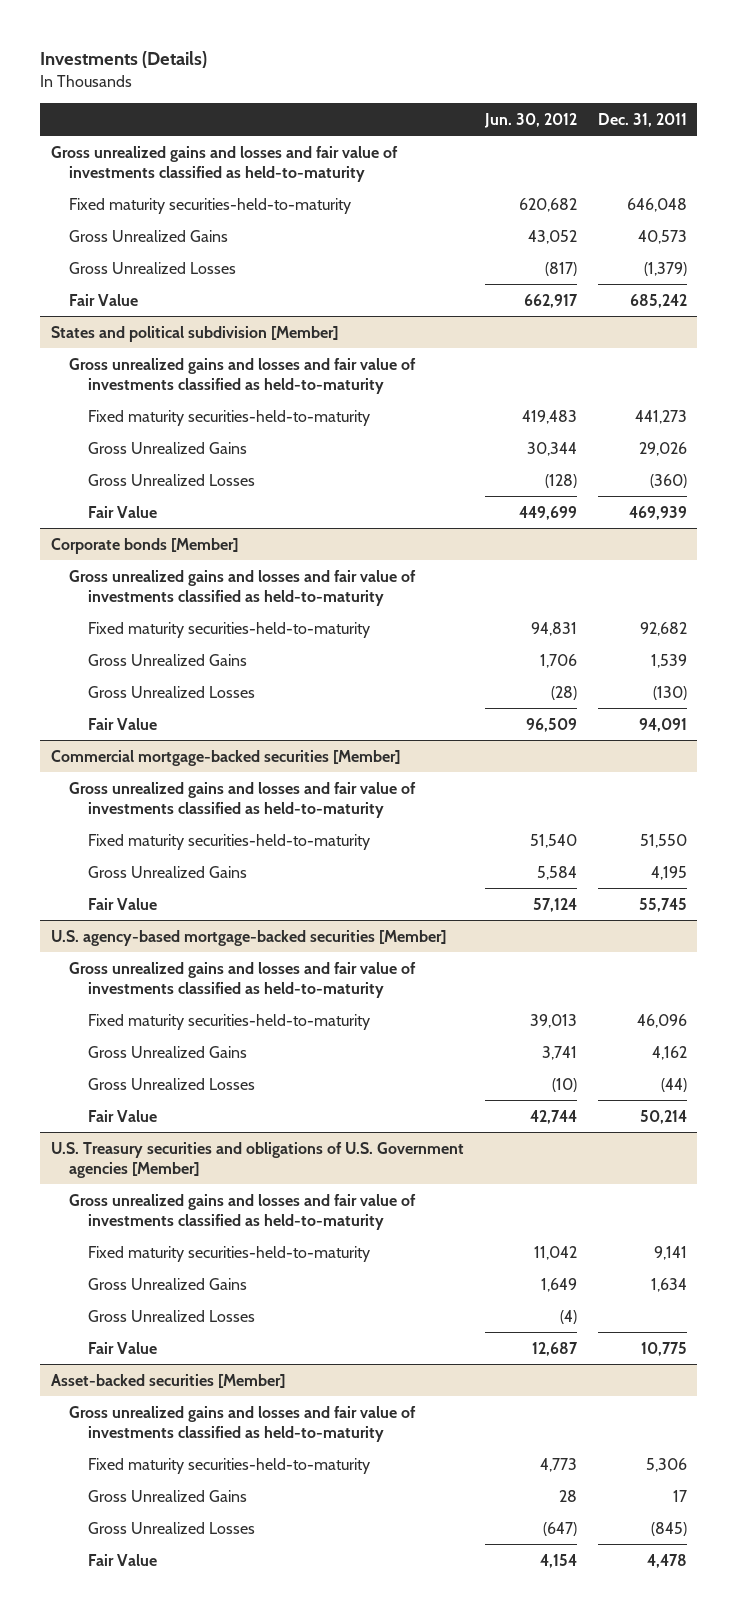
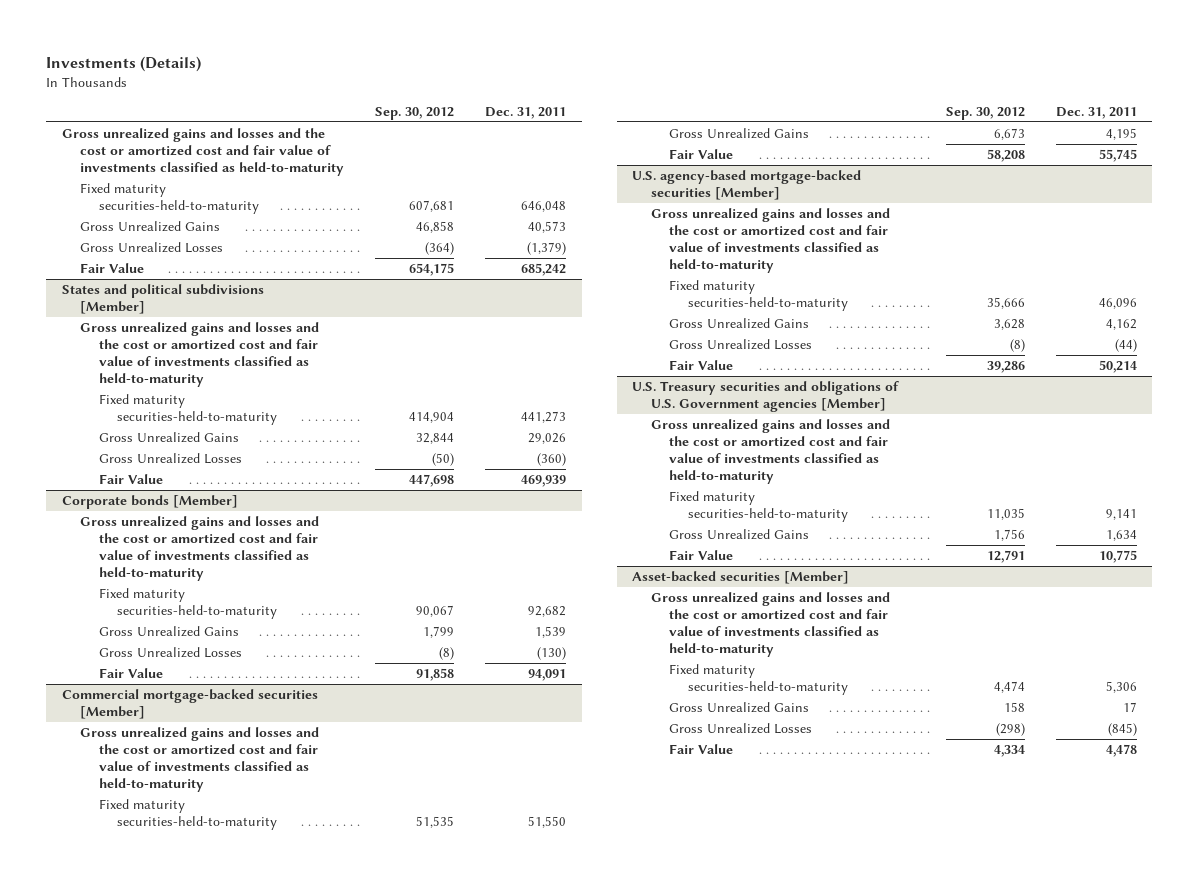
- | Jun. 30, 2012 | Dec. 31, 2011
+ | Sep. 30, 2012 | Dec. 31, 2011
- Gross unrealized gains and losses and fair value of investments classified as held-to-maturity
+ Gross unrealized gains and losses and the cost or amortized cost and fair value of investments classified as held-to-maturity
- States and political subdivision [Member]
- Gross unrealized gains and losses and fair value of investments classified as held-to-maturity
+ States and political subdivisions [Member]
+ Gross unrealized gains and losses and the cost or amortized cost and fair value of investments classified as held-to-maturity
@ Corporate bonds [Member]
- Gross unrealized gains and losses and fair value of investments classified as held-to-maturity
+ Gross unrealized gains and losses and the cost or amortized cost and fair value of investments classified as held-to-maturity
@ Commercial mortgage-backed securities [Member]
- Gross unrealized gains and losses and fair value of investments classified as held-to-maturity
+ Gross unrealized gains and losses and the cost or amortized cost and fair value of investments classified as held-to-maturity
@ U.S. agency-based mortgage-backed securities [Member]
- Gross unrealized gains and losses and fair value of investments classified as held-to-maturity
+ Gross unrealized gains and losses and the cost or amortized cost and fair value of investments classified as held-to-maturity
@ U.S. Treasury securities and obligations of U.S. Government agencies [Member]
- Gross unrealized gains and losses and fair value of investments classified as held-to-maturity
+ Gross unrealized gains and losses and the cost or amortized cost and fair value of investments classified as held-to-maturity
- Gross Unrealized Losses | (4) |
@ Asset-backed securities [Member]
- Gross unrealized gains and losses and fair value of investments classified as held-to-maturity
+ Gross unrealized gains and losses and the cost or amortized cost and fair value of investments classified as held-to-maturity

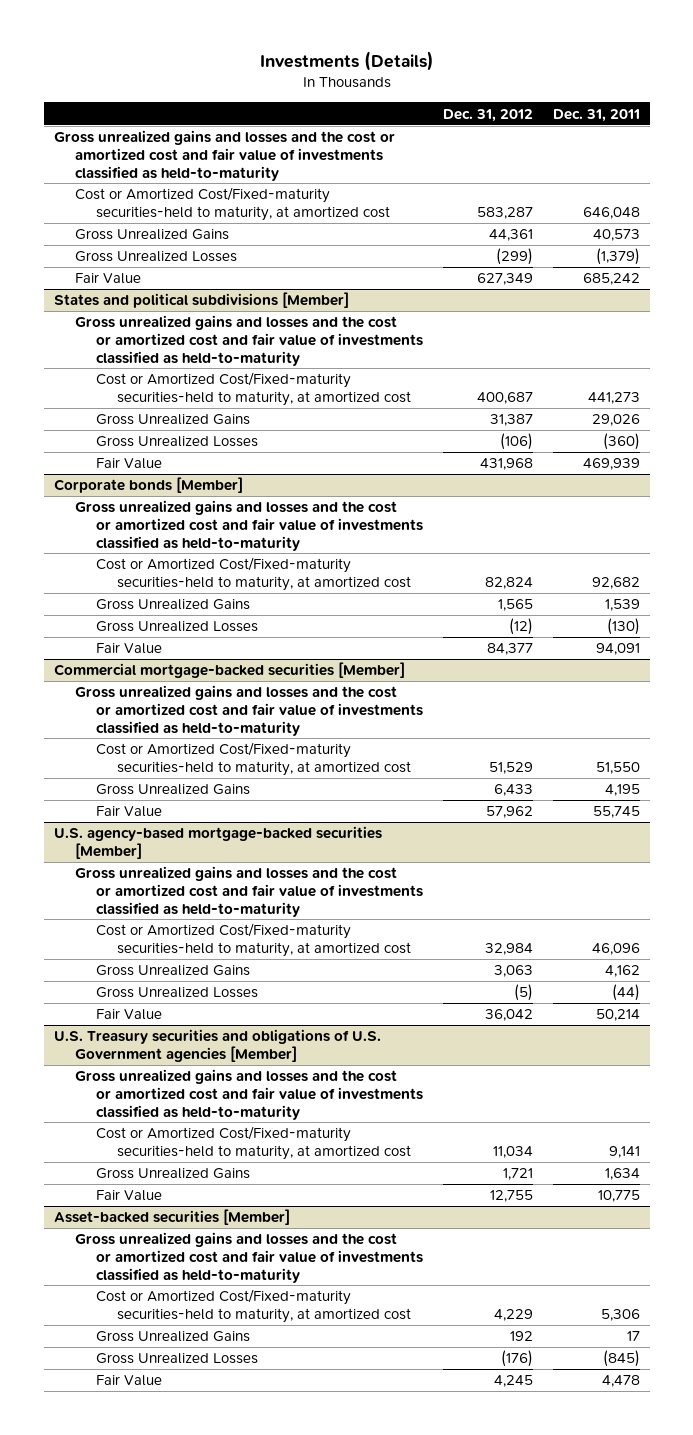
- | Sep. 30, 2012 | Dec. 31, 2011
+ | Dec. 31, 2012 | Dec. 31, 2011
- Fixed maturity securities-held-to-maturity | 607,681 | 646,048
+ Cost or Amortized Cost/Fixed-maturity securities-held to maturity, at amortized cost | 583,287 | 646,048
@ States and political subdivisions [Member]
- Fixed maturity securities-held-to-maturity | 414,904 | 441,273
+ Cost or Amortized Cost/Fixed-maturity securities-held to maturity, at amortized cost | 400,687 | 441,273
@ Corporate bonds [Member]
- Fixed maturity securities-held-to-maturity | 90,067 | 92,682
+ Cost or Amortized Cost/Fixed-maturity securities-held to maturity, at amortized cost | 82,824 | 92,682
@ Commercial mortgage-backed securities [Member]
- Fixed maturity securities-held-to-maturity | 51,535 | 51,550
+ Cost or Amortized Cost/Fixed-maturity securities-held to maturity, at amortized cost | 51,529 | 51,550
@ U.S. agency-based mortgage-backed securities [Member]
- Fixed maturity securities-held-to-maturity | 35,666 | 46,096
+ Cost or Amortized Cost/Fixed-maturity securities-held to maturity, at amortized cost | 32,984 | 46,096
@ U.S. Treasury securities and obligations of U.S. Government agencies [Member]
- Fixed maturity securities-held-to-maturity | 11,035 | 9,141
+ Cost or Amortized Cost/Fixed-maturity securities-held to maturity, at amortized cost | 11,034 | 9,141
@ Asset-backed securities [Member]
- Fixed maturity securities-held-to-maturity | 4,474 | 5,306
+ Cost or Amortized Cost/Fixed-maturity securities-held to maturity, at amortized cost | 4,229 | 5,306

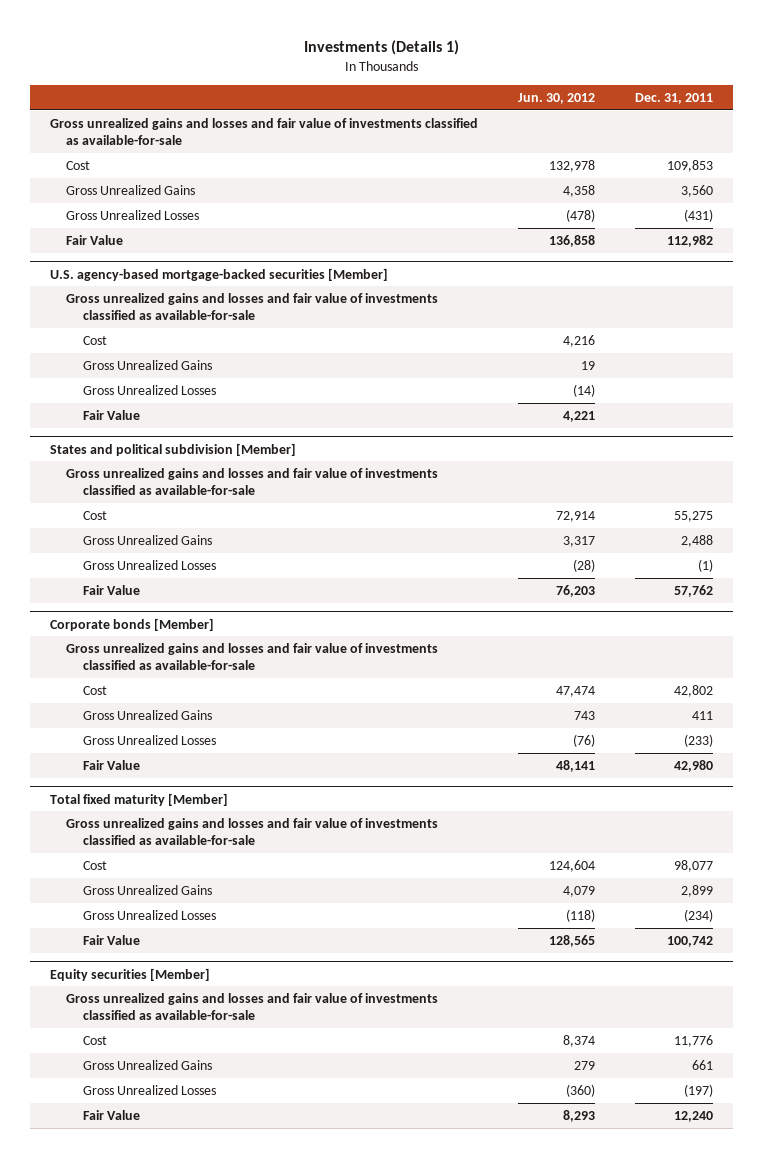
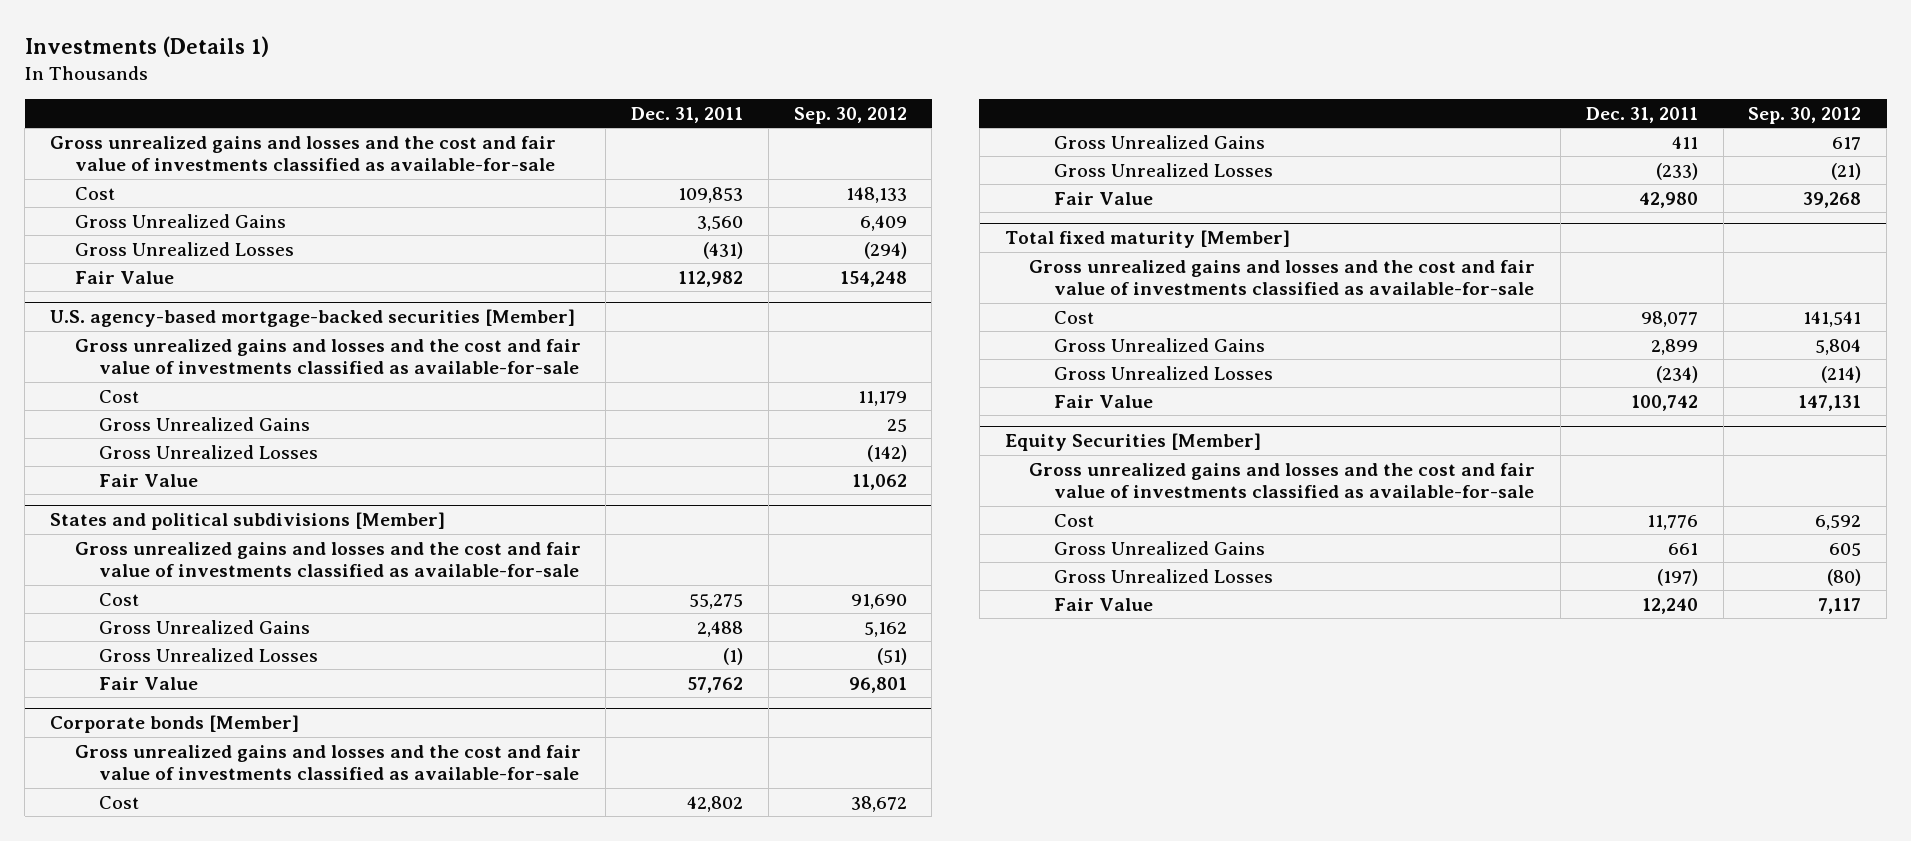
- | Jun. 30, 2012 | Dec. 31, 2011
+ | Dec. 31, 2011 | Sep. 30, 2012
- Gross unrealized gains and losses and fair value of investments classified as available-for-sale
+ Gross unrealized gains and losses and the cost and fair value of investments classified as available-for-sale
@ U.S. agency-based mortgage-backed securities [Member]
- Gross unrealized gains and losses and fair value of investments classified as available-for-sale
+ Gross unrealized gains and losses and the cost and fair value of investments classified as available-for-sale
- States and political subdivision [Member]
- Gross unrealized gains and losses and fair value of investments classified as available-for-sale
+ States and political subdivisions [Member]
+ Gross unrealized gains and losses and the cost and fair value of investments classified as available-for-sale
@ Corporate bonds [Member]
- Gross unrealized gains and losses and fair value of investments classified as available-for-sale
+ Gross unrealized gains and losses and the cost and fair value of investments classified as available-for-sale
@ Total fixed maturity [Member]
- Gross unrealized gains and losses and fair value of investments classified as available-for-sale
+ Gross unrealized gains and losses and the cost and fair value of investments classified as available-for-sale
- Equity securities [Member]
- Gross unrealized gains and losses and fair value of investments classified as available-for-sale
+ Equity Securities [Member]
+ Gross unrealized gains and losses and the cost and fair value of investments classified as available-for-sale

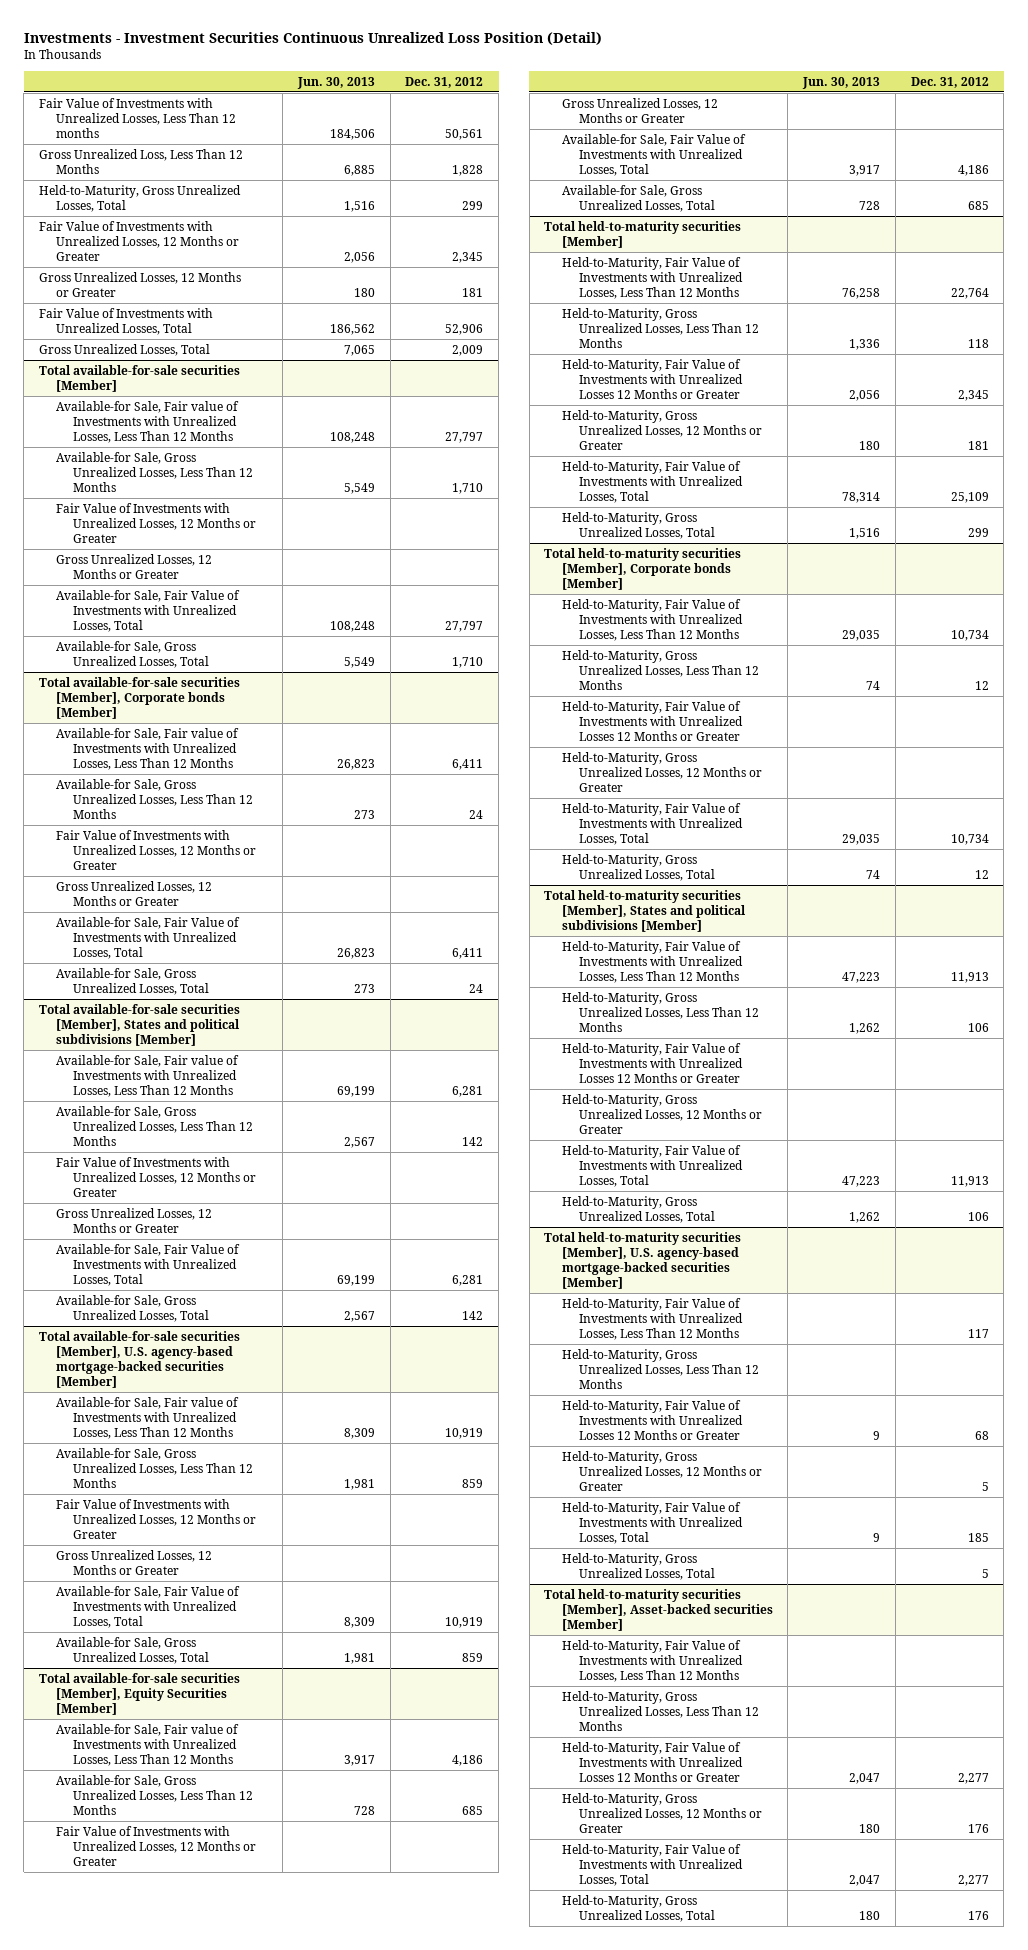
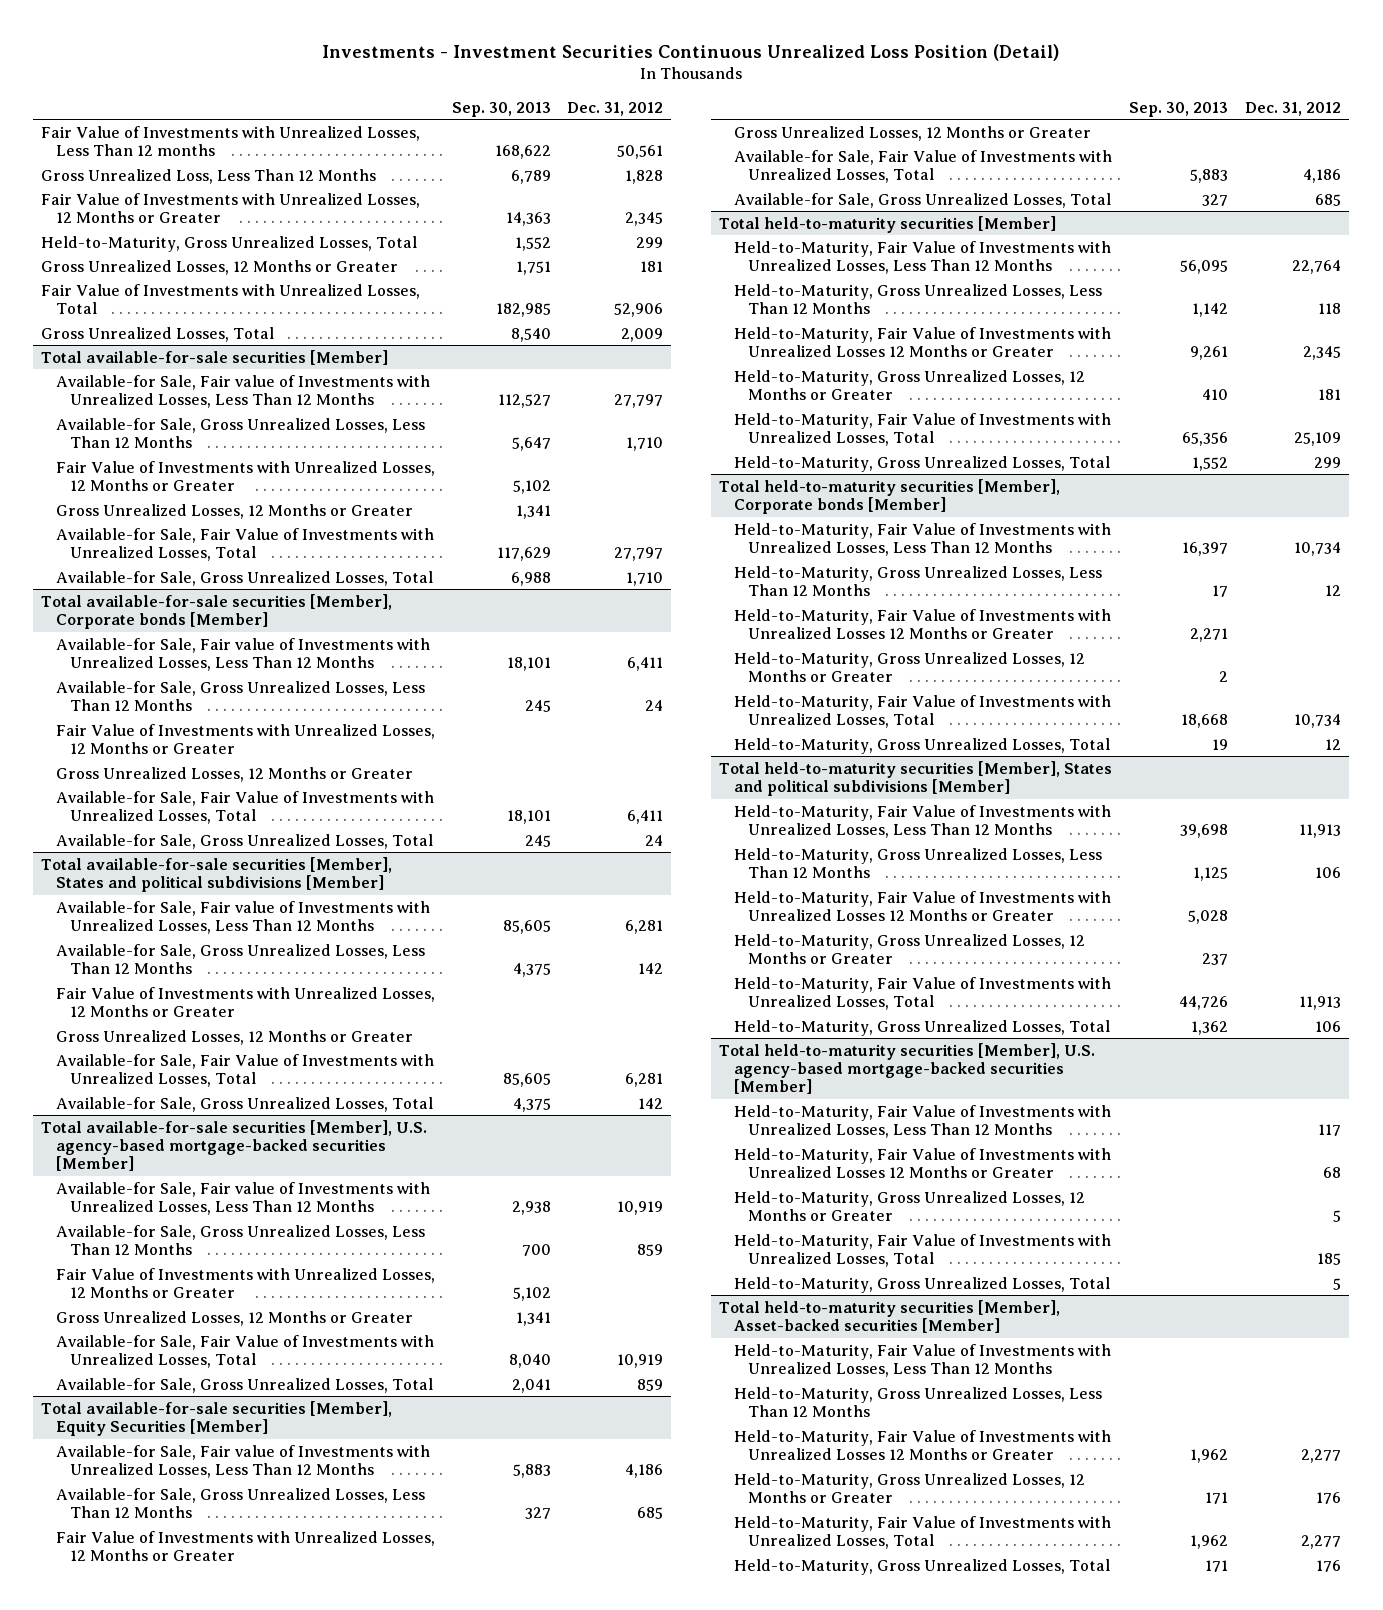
- | Jun. 30, 2013 | Dec. 31, 2012
+ | Sep. 30, 2013 | Dec. 31, 2012
moved down: Held-to-Maturity, Gross Unrealized Losses, Total | 1,552 | 299
@ Total held-to-maturity securities [Member], U.S. agency-based mortgage-backed securities [Member]
- Held-to-Maturity, Gross Unrealized Losses, Less Than 12 Months

